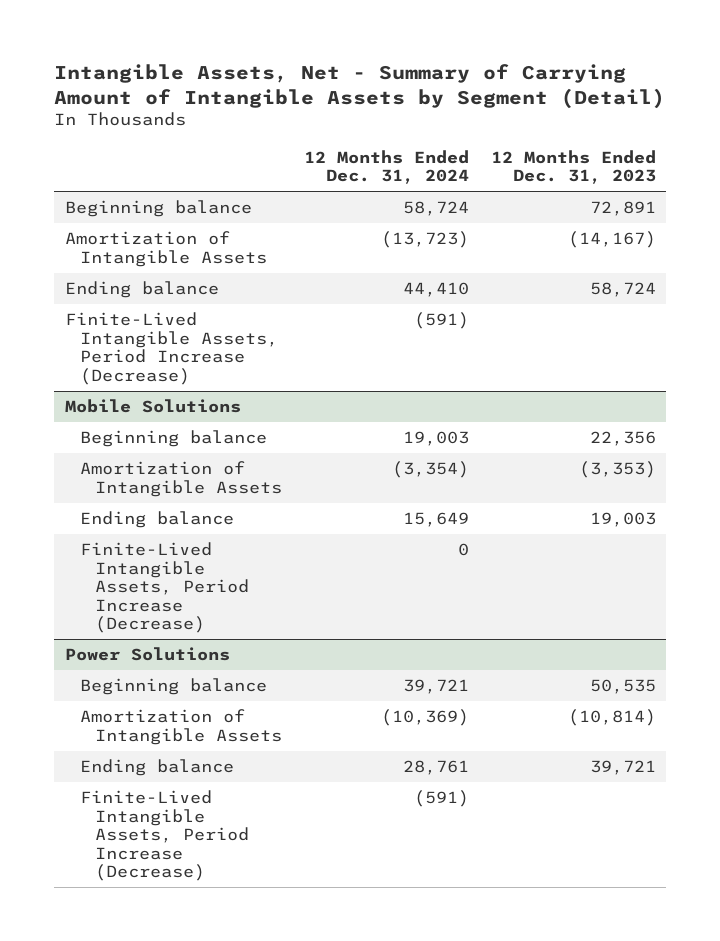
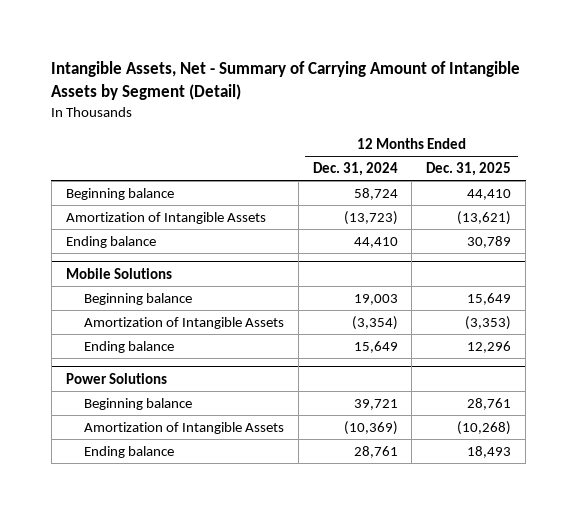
- | 12 Months Ended Dec. 31, 2024 | 12 Months Ended Dec. 31, 2023
+ | 12 Months Ended Dec. 31, 2024 | 12 Months Ended Dec. 31, 2025
- Finite-Lived Intangible Assets, Period Increase (Decrease) | (591) |
@ Mobile Solutions
- Finite-Lived Intangible Assets, Period Increase (Decrease) | 0 |
@ Power Solutions
- Finite-Lived Intangible Assets, Period Increase (Decrease) | (591) |

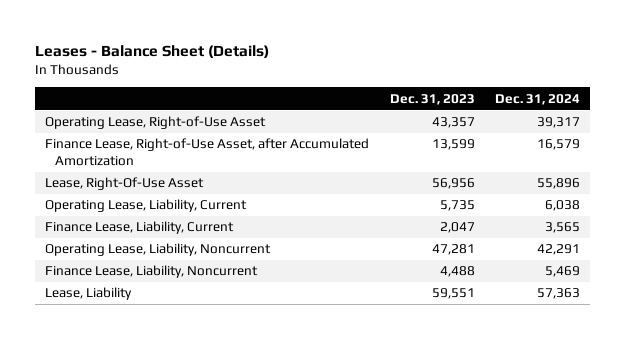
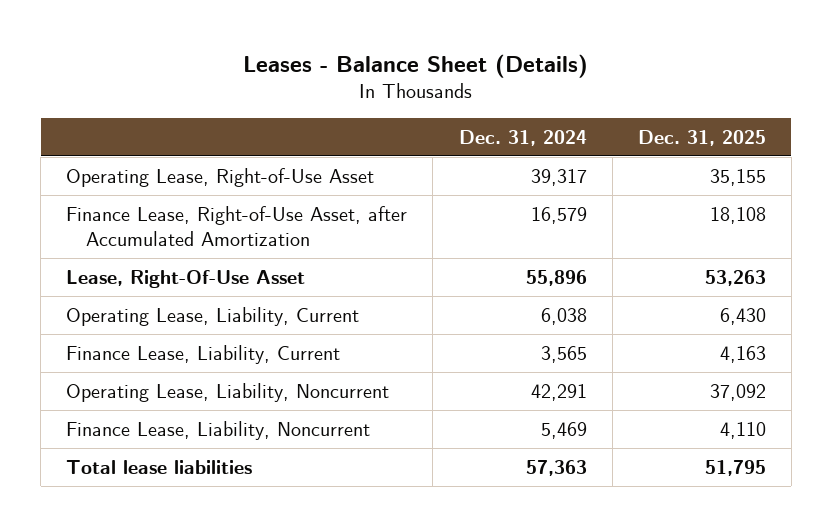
- | Dec. 31, 2023 | Dec. 31, 2024
+ | Dec. 31, 2024 | Dec. 31, 2025
- Lease, Liability | 59,551 | 57,363
+ Total lease liabilities | 57,363 | 51,795

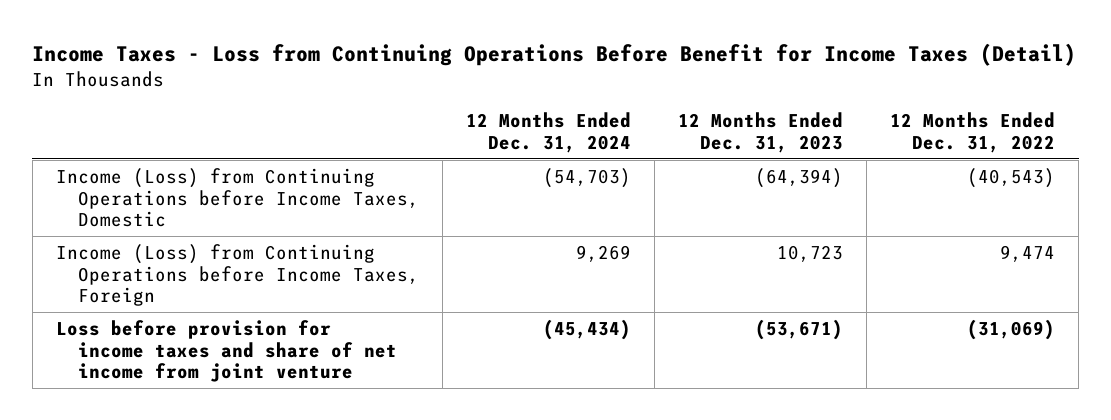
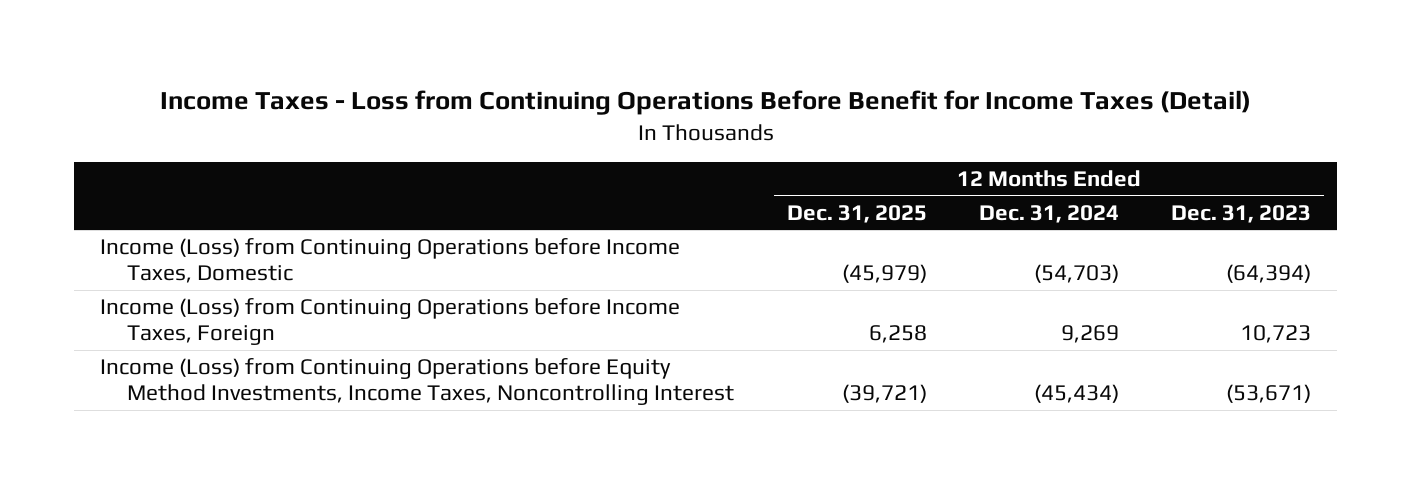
- | 12 Months Ended Dec. 31, 2024 | 12 Months Ended Dec. 31, 2023 | 12 Months Ended Dec. 31, 2022
+ | 12 Months Ended Dec. 31, 2025 | 12 Months Ended Dec. 31, 2024 | 12 Months Ended Dec. 31, 2023
- Loss before provision for income taxes and share of net income from joint venture | (45,434) | (53,671) | (31,069)
+ Income (Loss) from Continuing Operations before Equity Method Investments, Income Taxes, Noncontrolling Interest | (39,721) | (45,434) | (53,671)

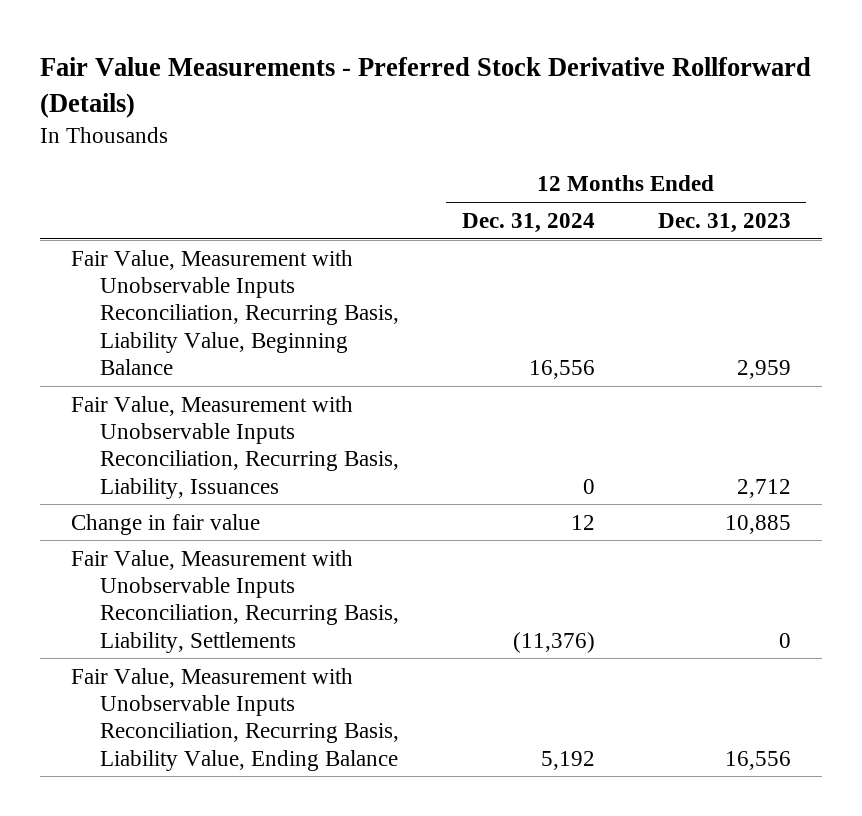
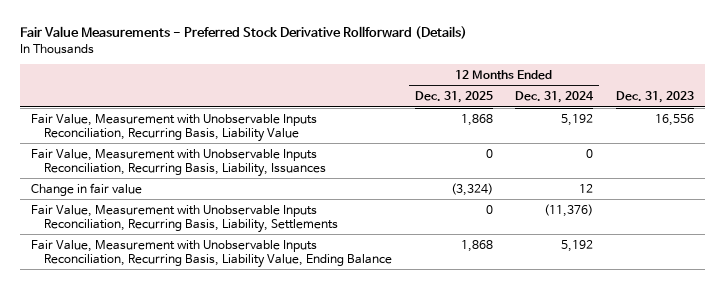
- | 12 Months Ended Dec. 31, 2024 | 12 Months Ended Dec. 31, 2023
+ | 12 Months Ended Dec. 31, 2025 | 12 Months Ended Dec. 31, 2024 | Dec. 31, 2023
- Fair Value, Measurement with Unobservable Inputs Reconciliation, Recurring Basis, Liability Value, Beginning Balance | 16,556 | 2,959
+ Fair Value, Measurement with Unobservable Inputs Reconciliation, Recurring Basis, Liability Value | 1,868 | 5,192 | 16,556

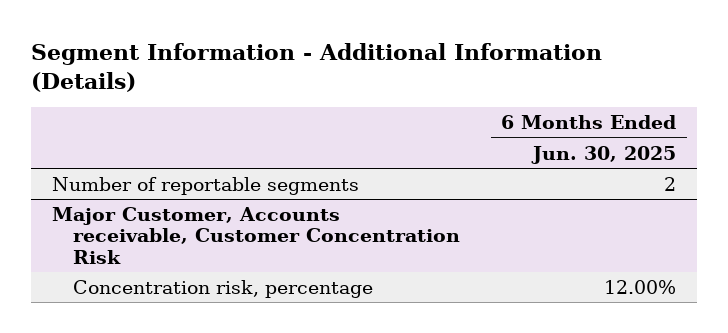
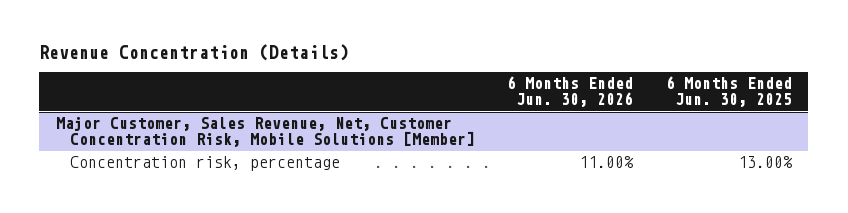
- Segment Information - Additional Information (Details)
+ Revenue Concentration (Details)
- | 6 Months Ended Jun. 30, 2025
+ | 6 Months Ended Jun. 30, 2026 | 6 Months Ended Jun. 30, 2025
- Number of reportable segments | 2
- Major Customer, Accounts receivable, Customer Concentration Risk
- Concentration risk, percentage | 12.00%
+ Major Customer, Sales Revenue, Net, Customer Concentration Risk, Mobile Solutions [Member]
+ Concentration risk, percentage | 11.00% | 13.00%

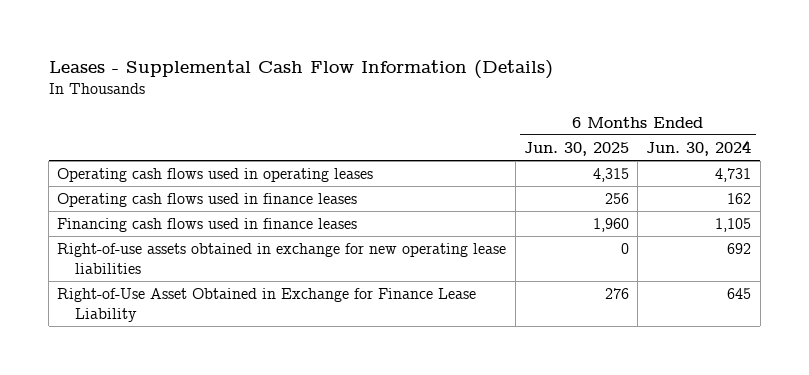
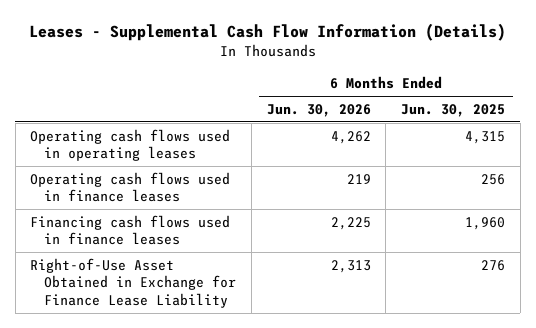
- | 6 Months Ended Jun. 30, 2025 | 6 Months Ended Jun. 30, 2024
+ | 6 Months Ended Jun. 30, 2026 | 6 Months Ended Jun. 30, 2025
- Right-of-use assets obtained in exchange for new operating lease liabilities | 0 | 692

